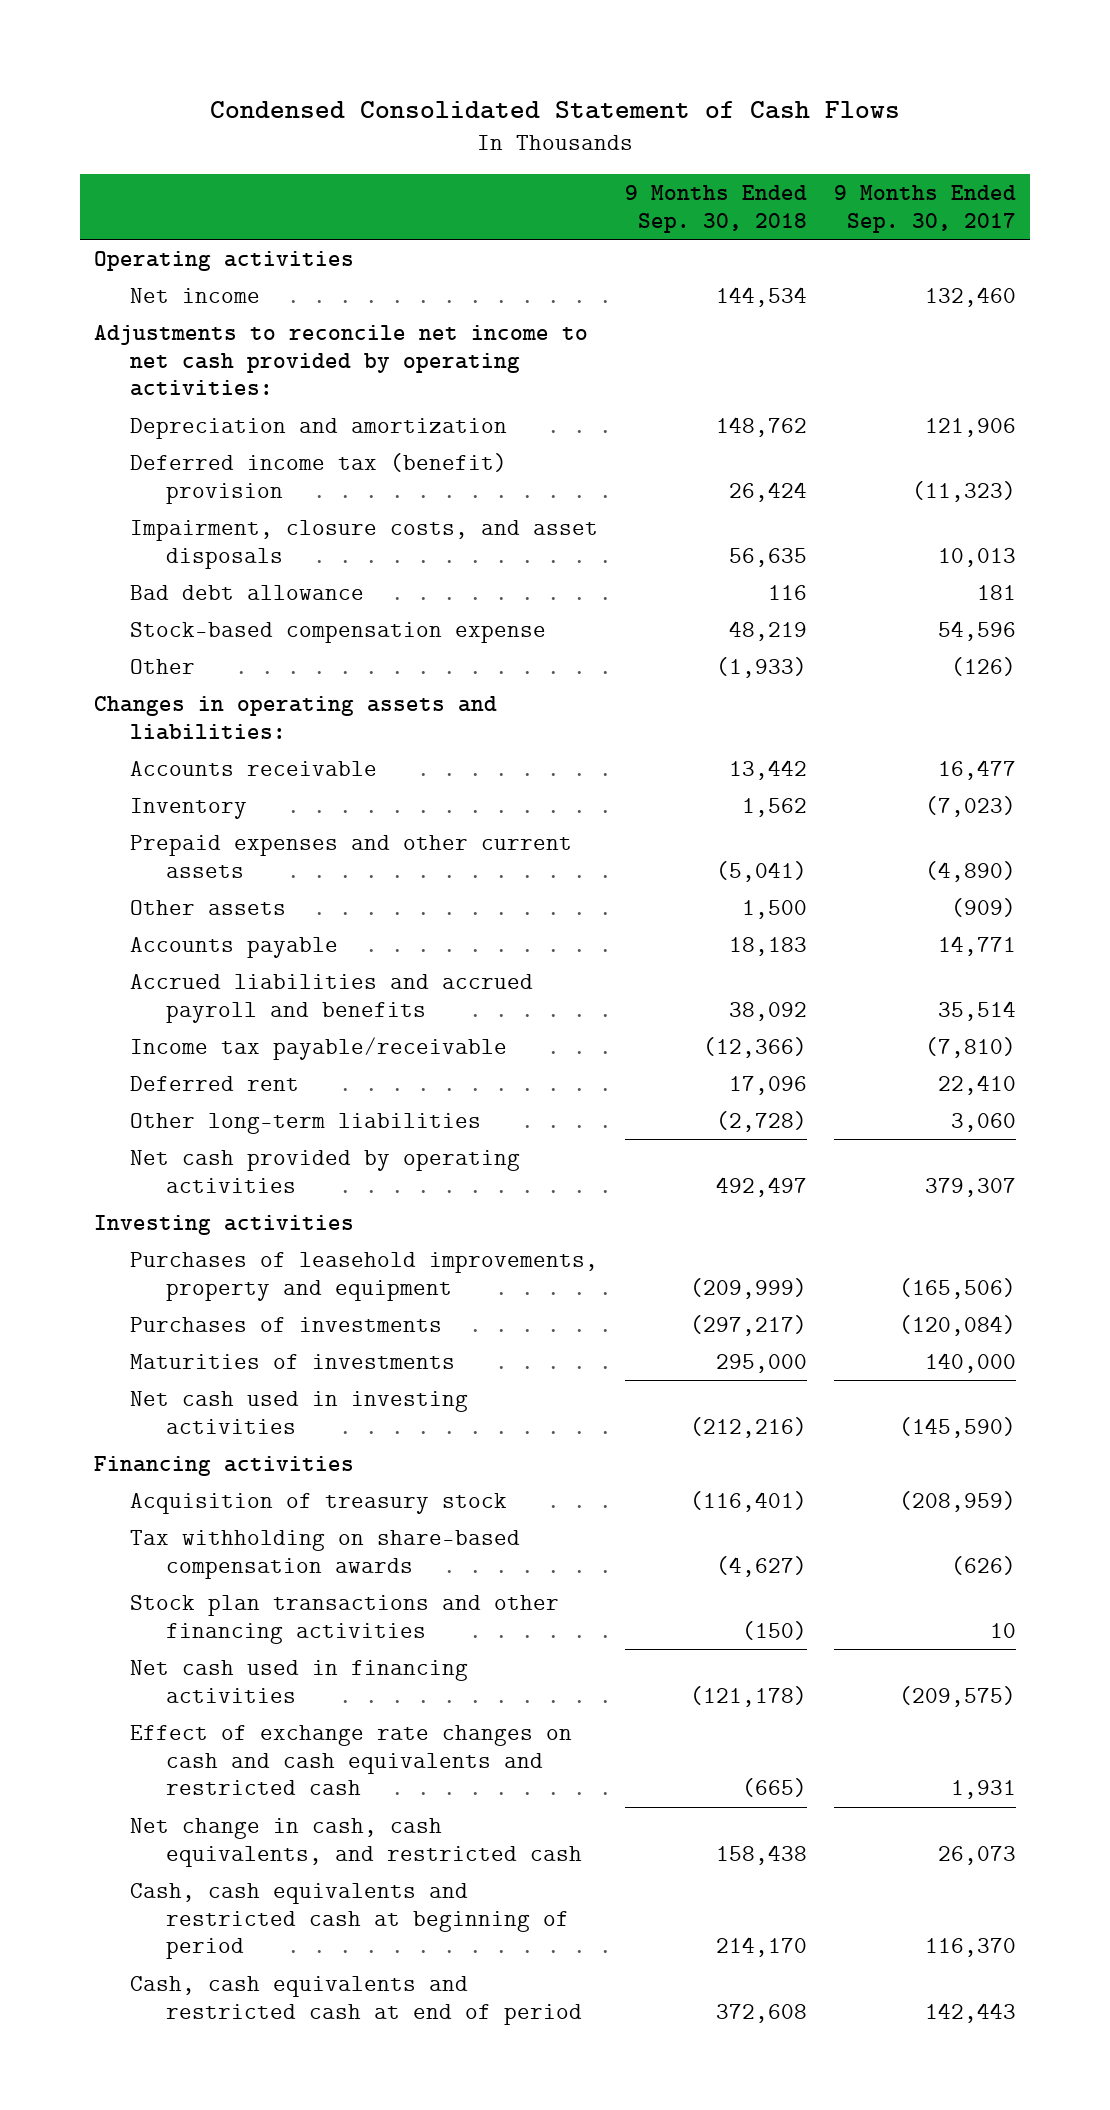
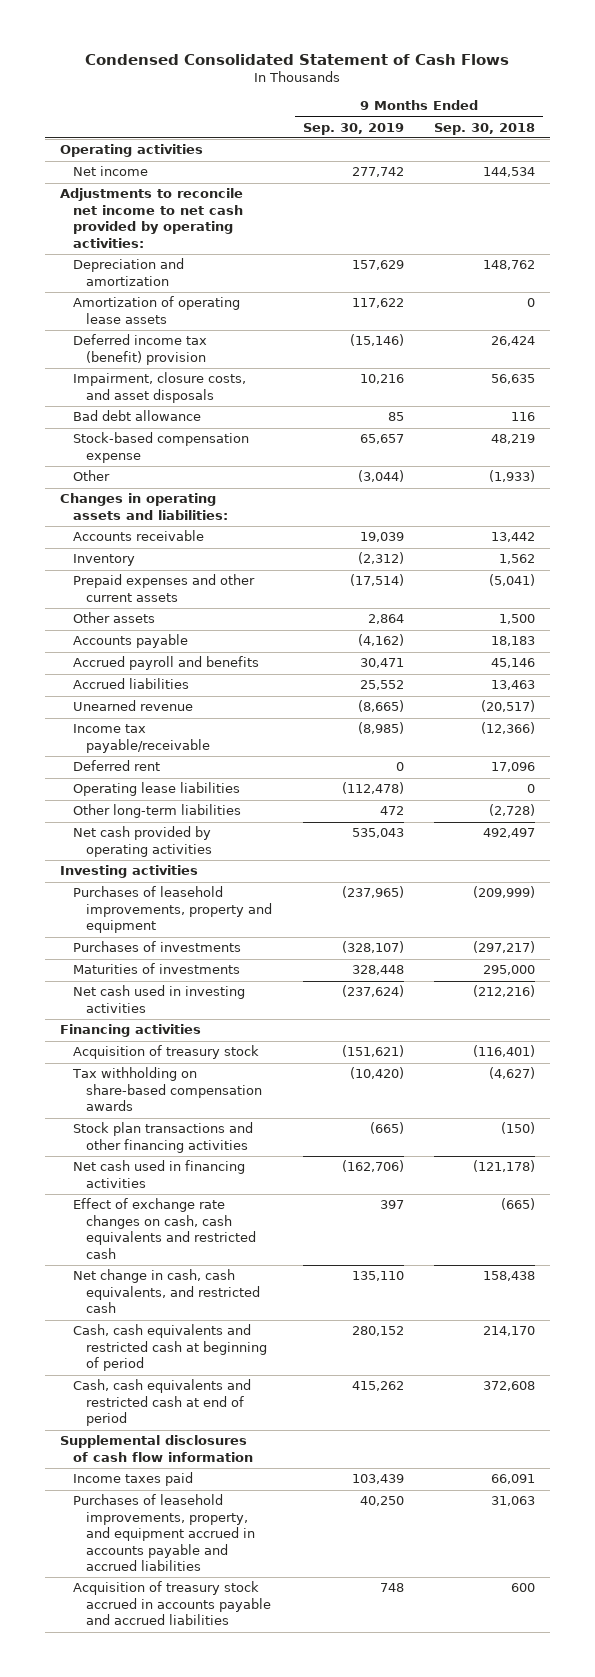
- | 9 Months Ended Sep. 30, 2018 | 9 Months Ended Sep. 30, 2017
+ | 9 Months Ended Sep. 30, 2019 | 9 Months Ended Sep. 30, 2018
+ Amortization of operating lease assets | 117,622 | 0
- Accrued liabilities and accrued payroll and benefits | 38,092 | 35,514
+ Accrued payroll and benefits | 30,471 | 45,146
+ Accrued liabilities | 25,552 | 13,463
+ Unearned revenue | (8,665) | (20,517)
+ Operating lease liabilities | (112,478) | 0
- Effect of exchange rate changes on cash and cash equivalents and restricted cash | (665) | 1,931
+ Effect of exchange rate changes on cash, cash equivalents and restricted cash | 397 | (665)
+ Supplemental disclosures of cash flow information
+ Income taxes paid | 103,439 | 66,091
+ Purchases of leasehold improvements, property, and equipment accrued in accounts payable and accrued liabilities | 40,250 | 31,063
+ Acquisition of treasury stock accrued in accounts payable and accrued liabilities | 748 | 600

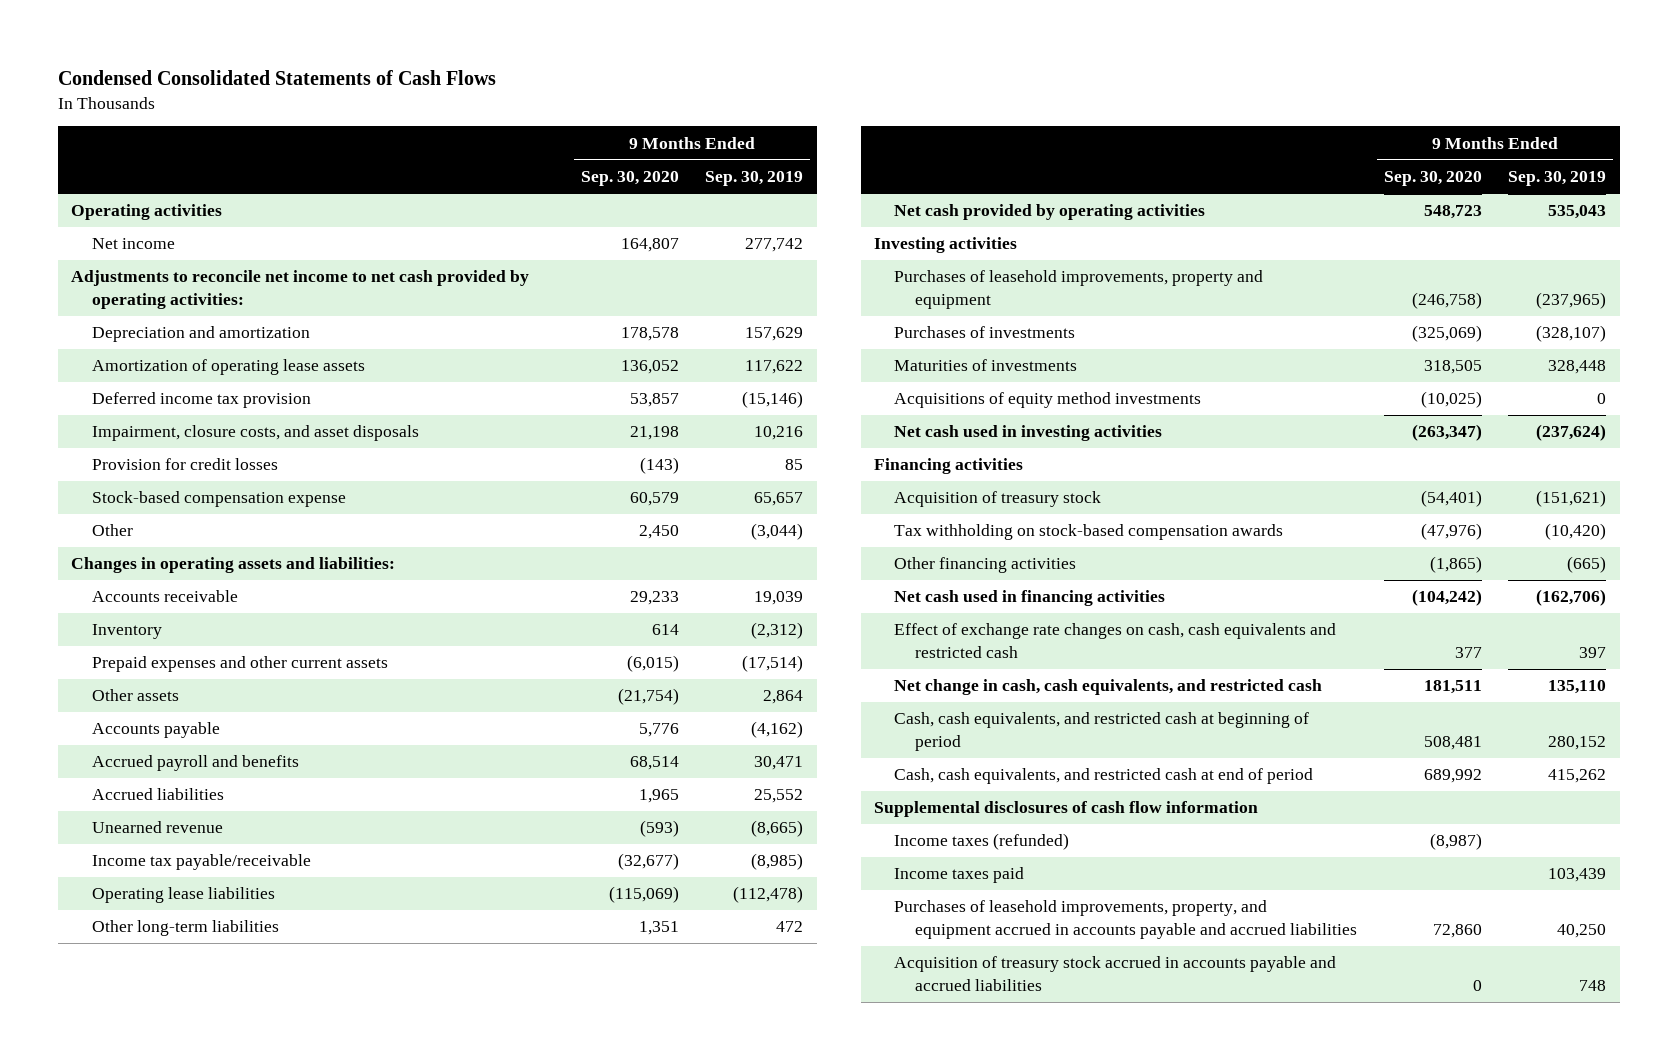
- Condensed Consolidated Statement of Cash Flows
+ Condensed Consolidated Statements of Cash Flows
- | 9 Months Ended Sep. 30, 2019 | 9 Months Ended Sep. 30, 2018
+ | 9 Months Ended Sep. 30, 2020 | 9 Months Ended Sep. 30, 2019
- Deferred income tax (benefit) provision | (15,146) | 26,424
+ Deferred income tax provision | 53,857 | (15,146)
- Bad debt allowance | 85 | 116
+ Provision for credit losses | (143) | 85
- Deferred rent | 0 | 17,096
+ Acquisitions of equity method investments | (10,025) | 0
- Tax withholding on share-based compensation awards | (10,420) | (4,627)
- Stock plan transactions and other financing activities | (665) | (150)
+ Tax withholding on stock-based compensation awards | (47,976) | (10,420)
+ Other financing activities | (1,865) | (665)
- Cash, cash equivalents and restricted cash at beginning of period | 280,152 | 214,170
- Cash, cash equivalents and restricted cash at end of period | 415,262 | 372,608
+ Cash, cash equivalents, and restricted cash at beginning of period | 508,481 | 280,152
+ Cash, cash equivalents, and restricted cash at end of period | 689,992 | 415,262
+ Income taxes (refunded) | (8,987) |

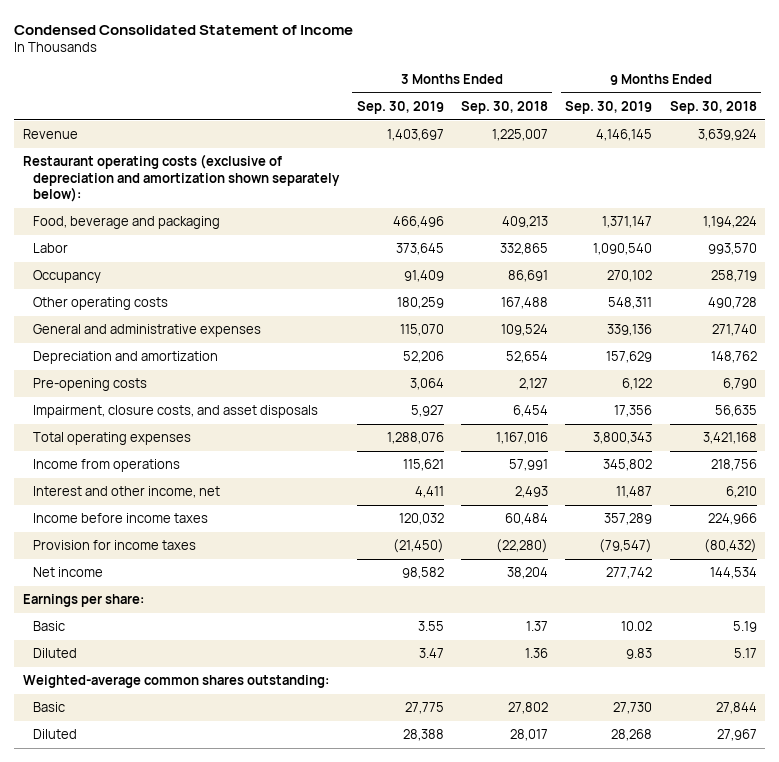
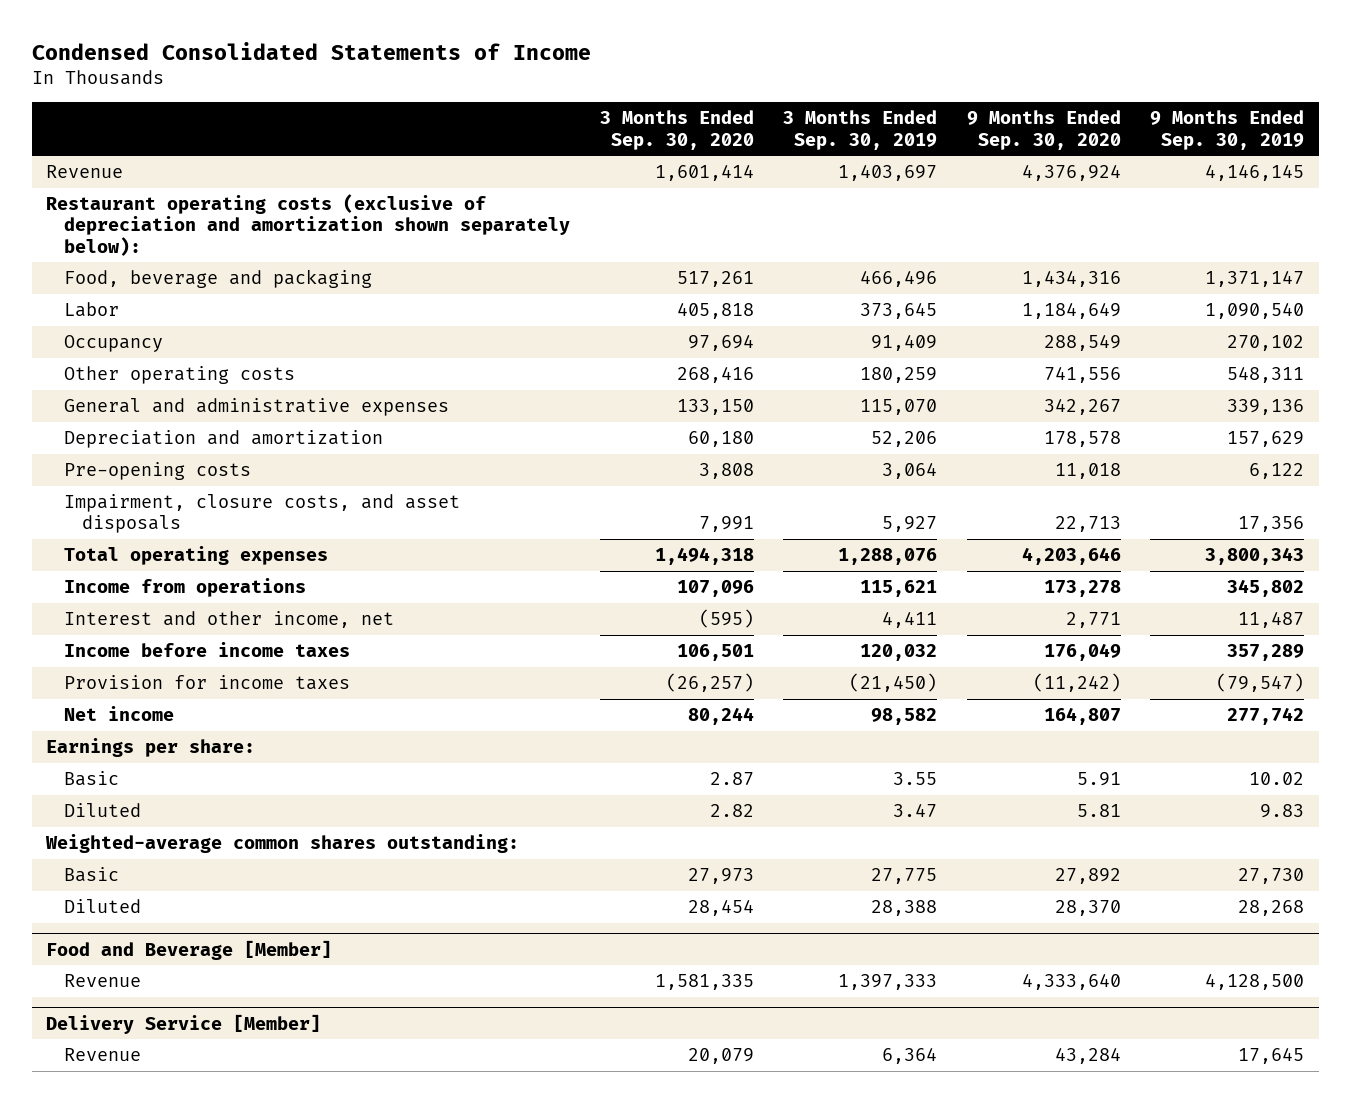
- Condensed Consolidated Statement of Income
+ Condensed Consolidated Statements of Income
- | 3 Months Ended Sep. 30, 2019 | 3 Months Ended Sep. 30, 2018 | 9 Months Ended Sep. 30, 2019 | 9 Months Ended Sep. 30, 2018
+ | 3 Months Ended Sep. 30, 2020 | 3 Months Ended Sep. 30, 2019 | 9 Months Ended Sep. 30, 2020 | 9 Months Ended Sep. 30, 2019
+ Food and Beverage [Member]
+ Revenue | 1,581,335 | 1,397,333 | 4,333,640 | 4,128,500
+ Delivery Service [Member]
+ Revenue | 20,079 | 6,364 | 43,284 | 17,645

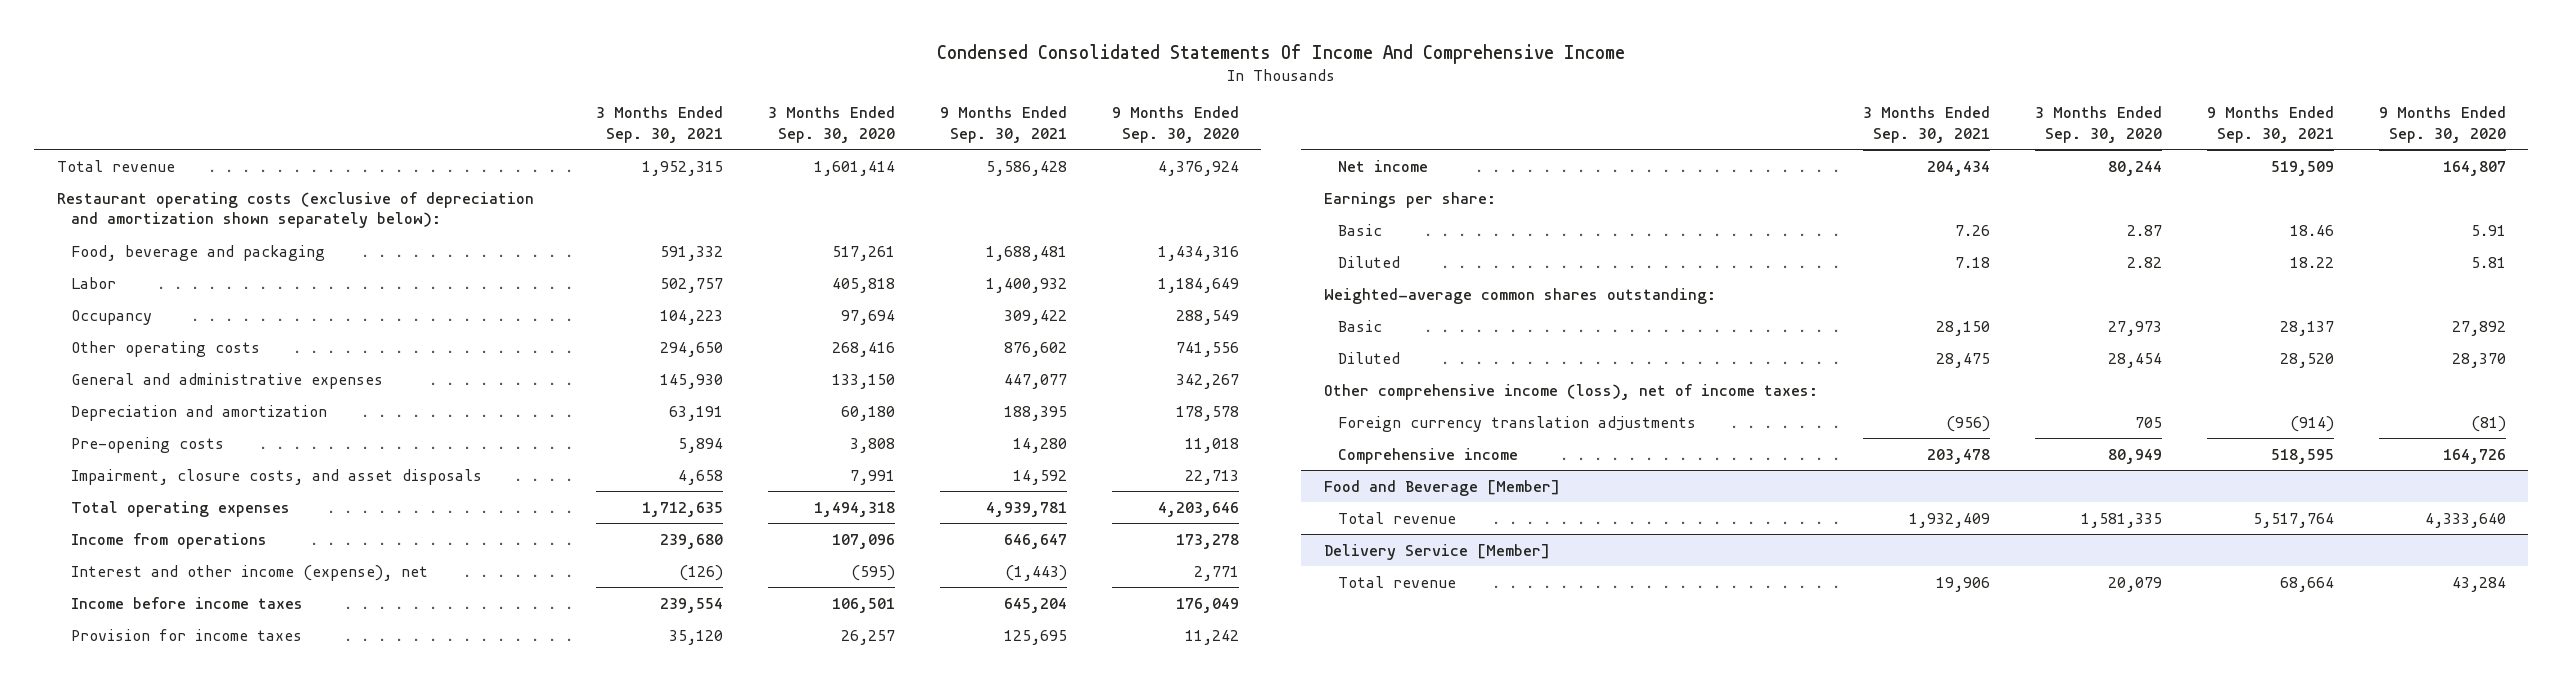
- Condensed Consolidated Statements of Income
+ Condensed Consolidated Statements Of Income And Comprehensive Income
- | 3 Months Ended Sep. 30, 2020 | 3 Months Ended Sep. 30, 2019 | 9 Months Ended Sep. 30, 2020 | 9 Months Ended Sep. 30, 2019
+ | 3 Months Ended Sep. 30, 2021 | 3 Months Ended Sep. 30, 2020 | 9 Months Ended Sep. 30, 2021 | 9 Months Ended Sep. 30, 2020
- Revenue | 1,601,414 | 1,403,697 | 4,376,924 | 4,146,145
+ Total revenue | 1,952,315 | 1,601,414 | 5,586,428 | 4,376,924
- Interest and other income, net | (595) | 4,411 | 2,771 | 11,487
+ Interest and other income (expense), net | (126) | (595) | (1,443) | 2,771
- Provision for income taxes | (26,257) | (21,450) | (11,242) | (79,547)
+ Provision for income taxes | 35,120 | 26,257 | 125,695 | 11,242
+ Other comprehensive income (loss), net of income taxes:
+ Foreign currency translation adjustments | (956) | 705 | (914) | (81)
+ Comprehensive income | 203,478 | 80,949 | 518,595 | 164,726
@ Food and Beverage [Member]
- Revenue | 1,581,335 | 1,397,333 | 4,333,640 | 4,128,500
+ Total revenue | 1,932,409 | 1,581,335 | 5,517,764 | 4,333,640
@ Delivery Service [Member]
- Revenue | 20,079 | 6,364 | 43,284 | 17,645
+ Total revenue | 19,906 | 20,079 | 68,664 | 43,284

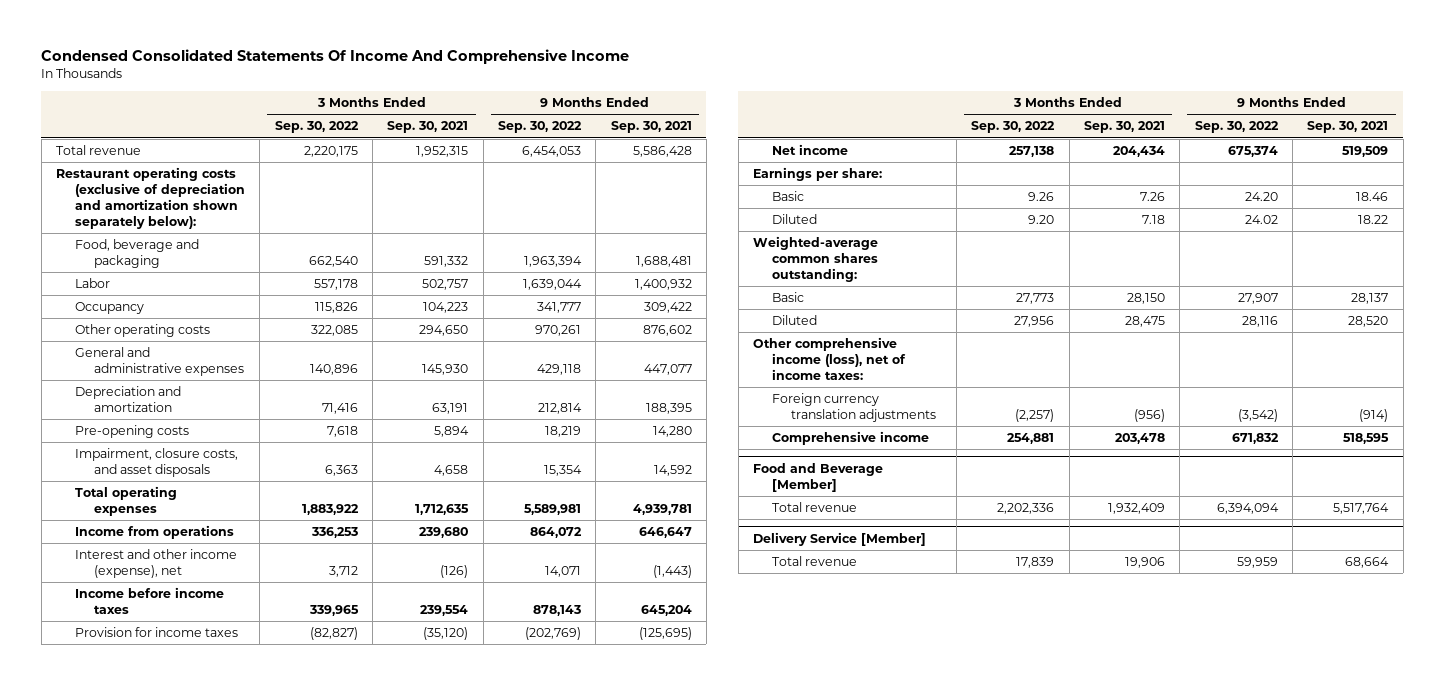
- | 3 Months Ended Sep. 30, 2021 | 3 Months Ended Sep. 30, 2020 | 9 Months Ended Sep. 30, 2021 | 9 Months Ended Sep. 30, 2020
+ | 3 Months Ended Sep. 30, 2022 | 3 Months Ended Sep. 30, 2021 | 9 Months Ended Sep. 30, 2022 | 9 Months Ended Sep. 30, 2021
- Provision for income taxes | 35,120 | 26,257 | 125,695 | 11,242
+ Provision for income taxes | (82,827) | (35,120) | (202,769) | (125,695)

